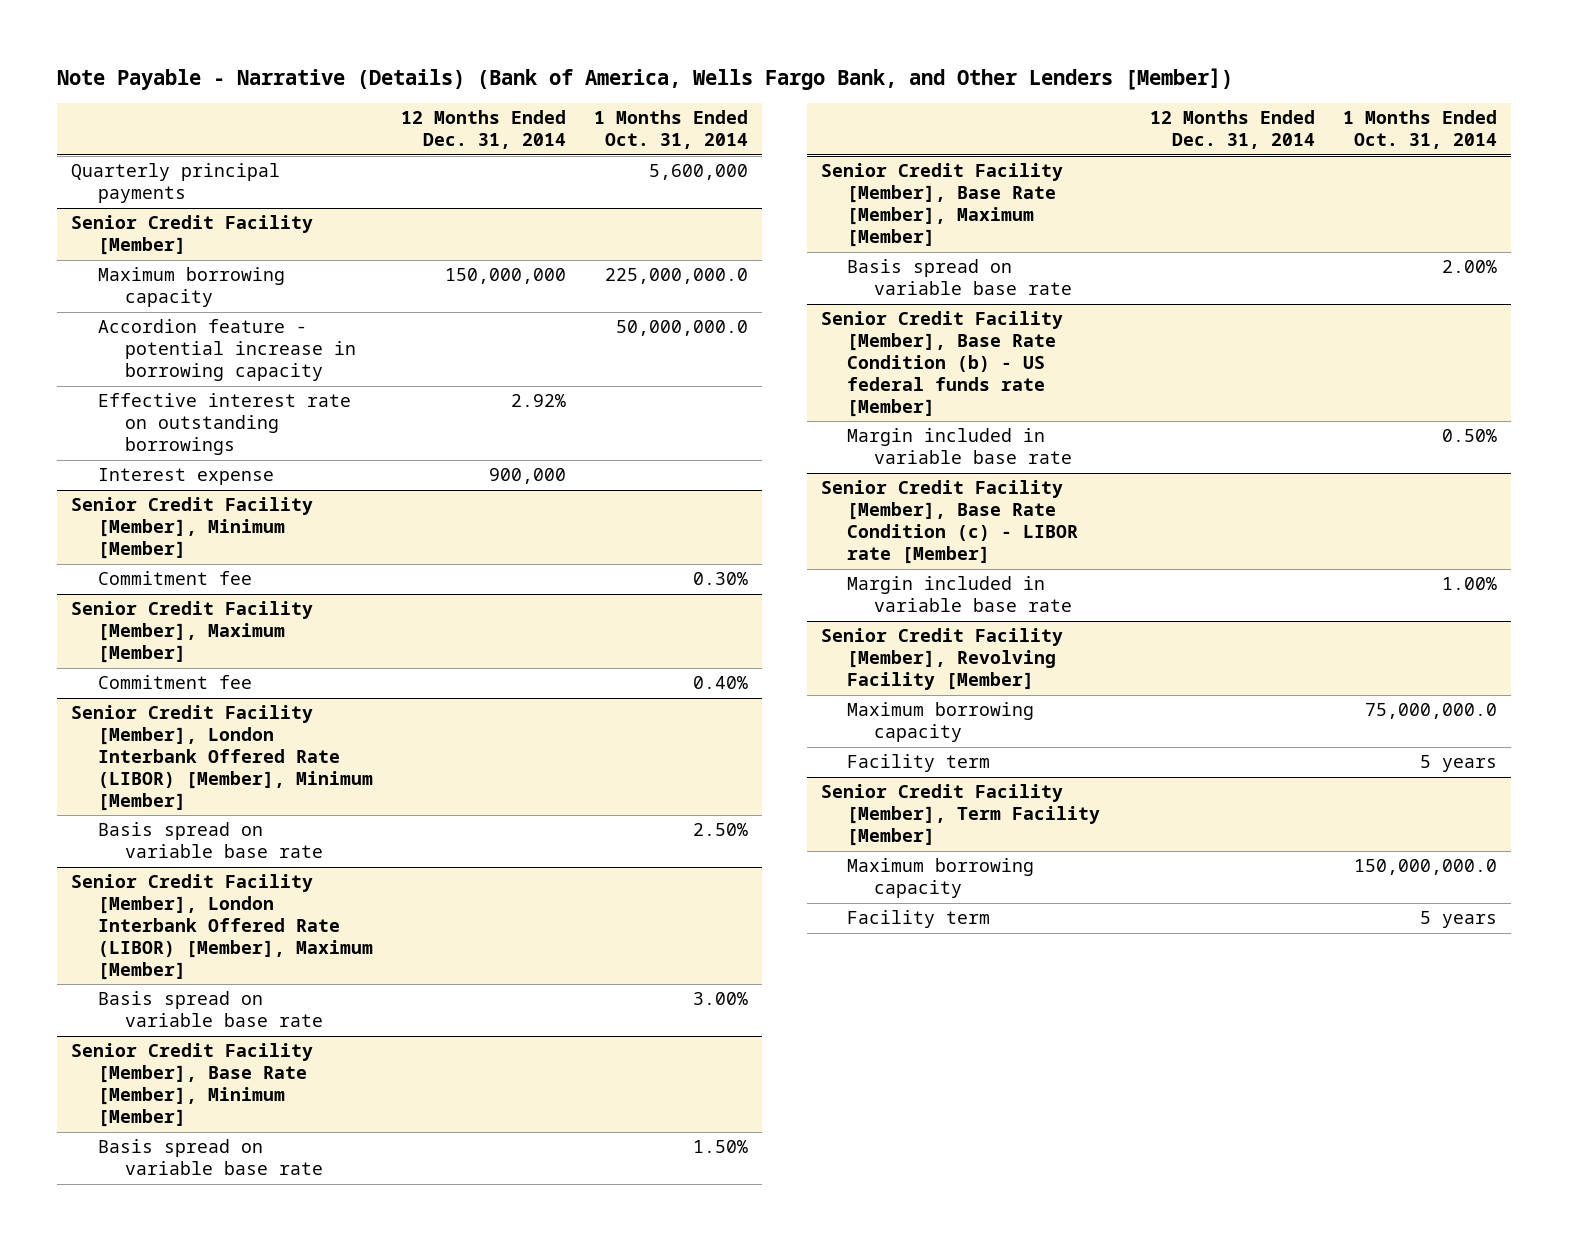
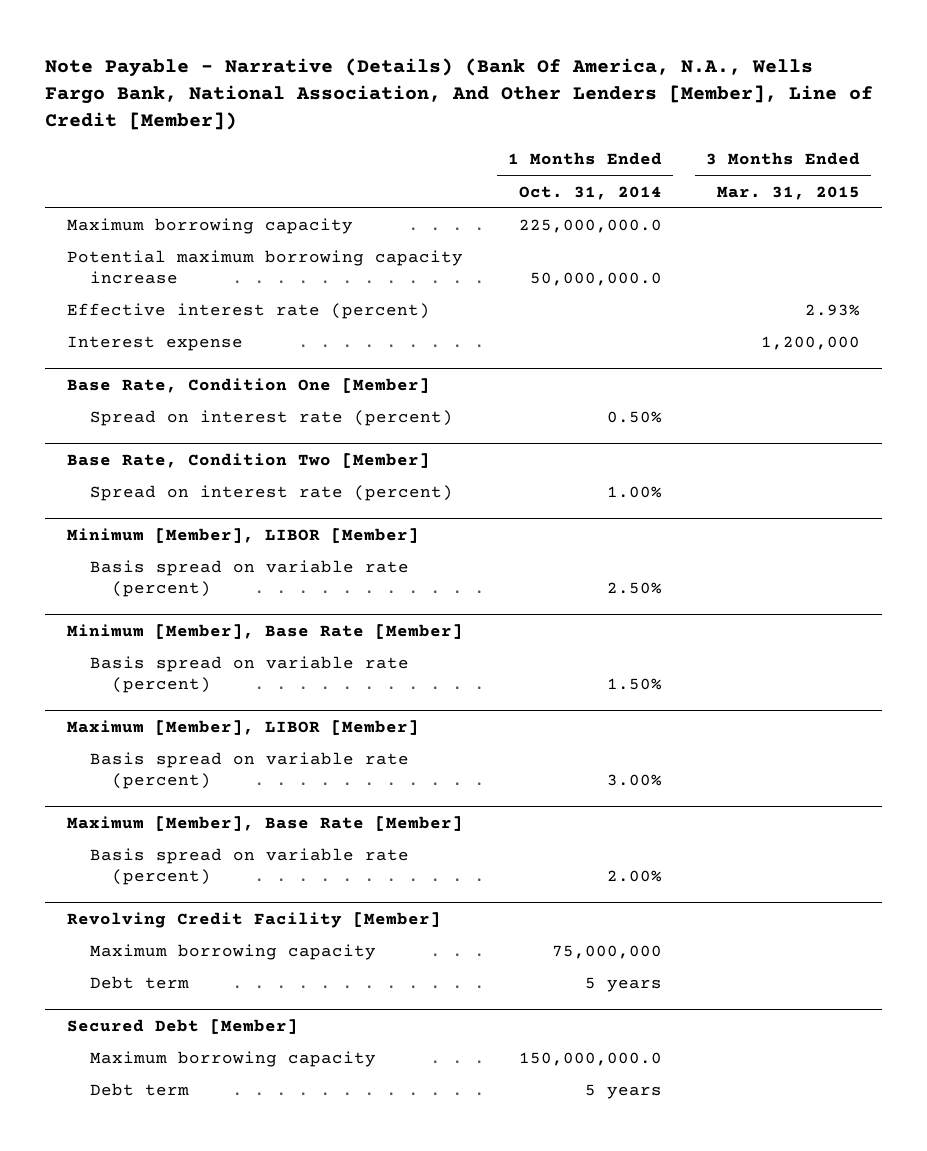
- Note Payable - Narrative (Details) (Bank of America, Wells Fargo Bank, and Other Lenders [Member])
+ Note Payable - Narrative (Details) (Bank Of America, N.A., Wells Fargo Bank, National Association, And Other Lenders [Member], Line of Credit [Member])
- | 12 Months Ended Dec. 31, 2014 | 1 Months Ended Oct. 31, 2014
+ | 1 Months Ended Oct. 31, 2014 | 3 Months Ended Mar. 31, 2015
- Quarterly principal payments | | 5,600,000
- Senior Credit Facility [Member]
- Accordion feature - potential increase in borrowing capacity | | 50,000,000.0
- Effective interest rate on outstanding borrowings | 2.92% |
+ Potential maximum borrowing capacity increase | 50,000,000.0 |
+ Effective interest rate (percent) | | 2.93%
- Senior Credit Facility [Member], Minimum [Member]
- Commitment fee | | 0.30%
- Senior Credit Facility [Member], Maximum [Member]
- Commitment fee | | 0.40%
- Senior Credit Facility [Member], London Interbank Offered Rate (LIBOR) [Member], Minimum [Member]
- Basis spread on variable base rate | | 2.50%
- Senior Credit Facility [Member], London Interbank Offered Rate (LIBOR) [Member], Maximum [Member]
- Basis spread on variable base rate | | 3.00%
- Senior Credit Facility [Member], Base Rate [Member], Minimum [Member]
- Basis spread on variable base rate | | 1.50%
- Senior Credit Facility [Member], Base Rate [Member], Maximum [Member]
- Basis spread on variable base rate | | 2.00%
- Senior Credit Facility [Member], Base Rate Condition (b) - US federal funds rate [Member]
- Margin included in variable base rate | | 0.50%
- Senior Credit Facility [Member], Base Rate Condition (c) - LIBOR rate [Member]
- Margin included in variable base rate | | 1.00%
- Senior Credit Facility [Member], Revolving Facility [Member]
- Maximum borrowing capacity | | 75,000,000.0
- Facility term | | 5 years
- Senior Credit Facility [Member], Term Facility [Member]
+ Base Rate, Condition One [Member]
+ Spread on interest rate (percent) | 0.50% |
+ Base Rate, Condition Two [Member]
+ Spread on interest rate (percent) | 1.00% |
+ Minimum [Member], LIBOR [Member]
+ Basis spread on variable rate (percent) | 2.50% |
+ Minimum [Member], Base Rate [Member]
+ Basis spread on variable rate (percent) | 1.50% |
+ Maximum [Member], LIBOR [Member]
+ Basis spread on variable rate (percent) | 3.00% |
+ Maximum [Member], Base Rate [Member]
+ Basis spread on variable rate (percent) | 2.00% |
+ Revolving Credit Facility [Member]
+ Maximum borrowing capacity | 75,000,000 |
+ Debt term | 5 years |
+ Secured Debt [Member]
- Facility term | | 5 years
+ Debt term | 5 years |

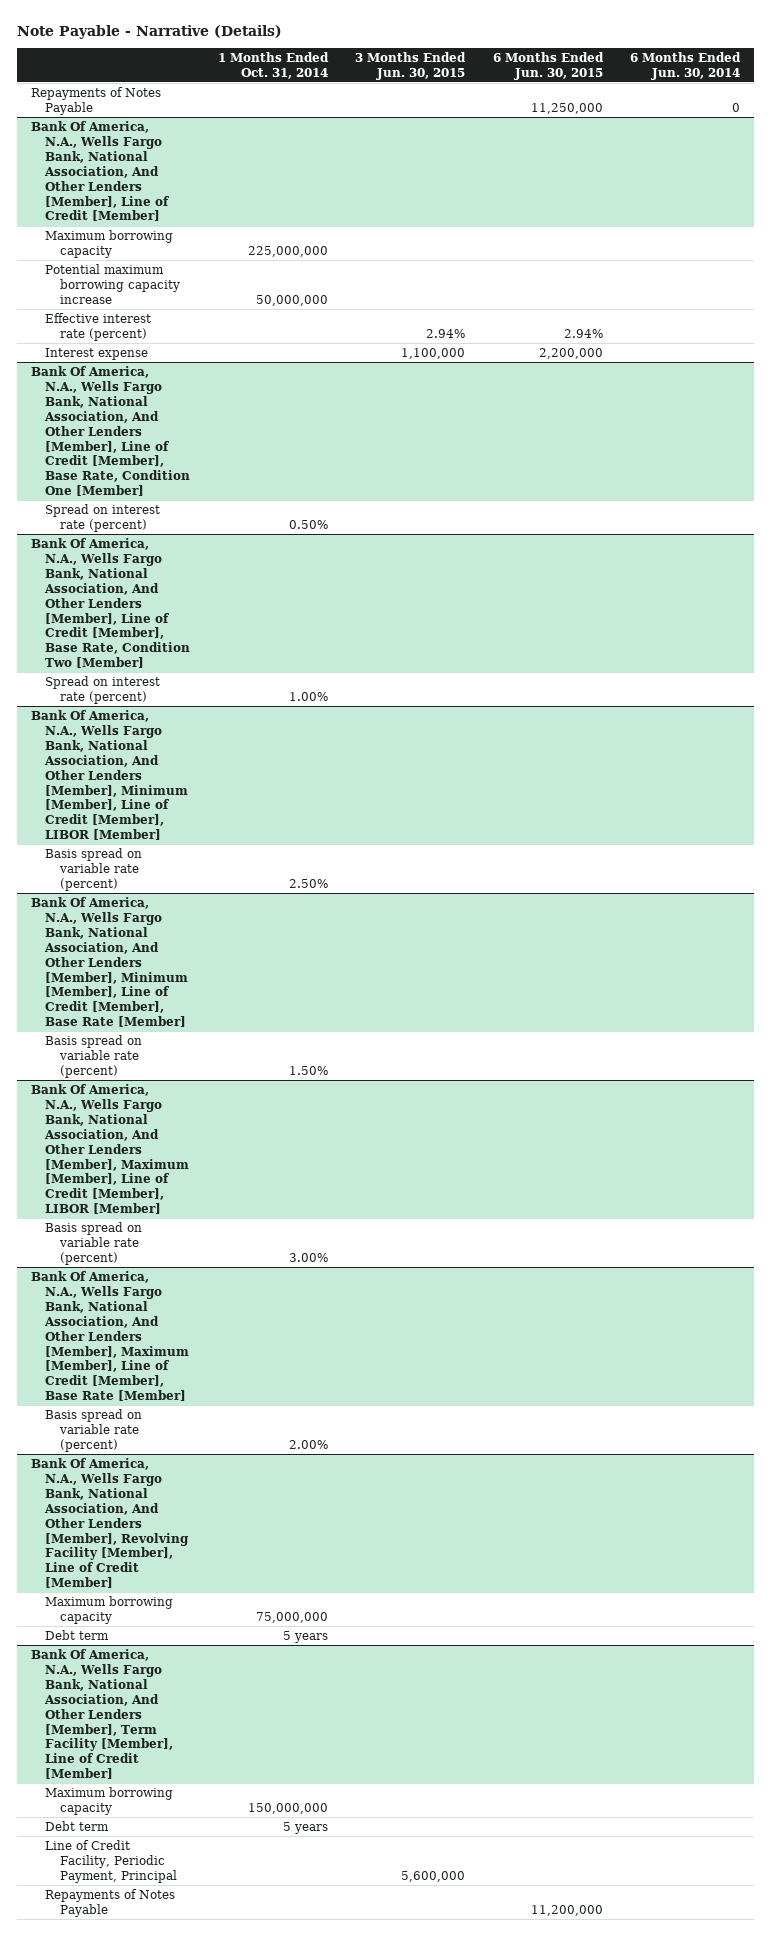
- Note Payable - Narrative (Details) (Bank Of America, N.A., Wells Fargo Bank, National Association, And Other Lenders [Member], Line of Credit [Member])
+ Note Payable - Narrative (Details)
- | 1 Months Ended Oct. 31, 2014 | 3 Months Ended Mar. 31, 2015
+ | 1 Months Ended Oct. 31, 2014 | 3 Months Ended Jun. 30, 2015 | 6 Months Ended Jun. 30, 2015 | 6 Months Ended Jun. 30, 2014
- Maximum borrowing capacity | 225,000,000.0 |
- Potential maximum borrowing capacity increase | 50,000,000.0 |
+ Repayments of Notes Payable | | | 11,250,000 | 0
+ Bank Of America, N.A., Wells Fargo Bank, National Association, And Other Lenders [Member], Line of Credit [Member]
+ Maximum borrowing capacity | 225,000,000 | | |
+ Potential maximum borrowing capacity increase | 50,000,000 | | |
- Base Rate, Condition One [Member]
+ Bank Of America, N.A., Wells Fargo Bank, National Association, And Other Lenders [Member], Line of Credit [Member], Base Rate, Condition One [Member]
- Base Rate, Condition Two [Member]
+ Bank Of America, N.A., Wells Fargo Bank, National Association, And Other Lenders [Member], Line of Credit [Member], Base Rate, Condition Two [Member]
- Minimum [Member], LIBOR [Member]
+ Bank Of America, N.A., Wells Fargo Bank, National Association, And Other Lenders [Member], Minimum [Member], Line of Credit [Member], LIBOR [Member]
- Minimum [Member], Base Rate [Member]
+ Bank Of America, N.A., Wells Fargo Bank, National Association, And Other Lenders [Member], Minimum [Member], Line of Credit [Member], Base Rate [Member]
- Maximum [Member], LIBOR [Member]
+ Bank Of America, N.A., Wells Fargo Bank, National Association, And Other Lenders [Member], Maximum [Member], Line of Credit [Member], LIBOR [Member]
- Maximum [Member], Base Rate [Member]
+ Bank Of America, N.A., Wells Fargo Bank, National Association, And Other Lenders [Member], Maximum [Member], Line of Credit [Member], Base Rate [Member]
- Revolving Credit Facility [Member]
+ Bank Of America, N.A., Wells Fargo Bank, National Association, And Other Lenders [Member], Revolving Facility [Member], Line of Credit [Member]
- Secured Debt [Member]
- Maximum borrowing capacity | 150,000,000.0 |
+ Bank Of America, N.A., Wells Fargo Bank, National Association, And Other Lenders [Member], Term Facility [Member], Line of Credit [Member]
+ Maximum borrowing capacity | 150,000,000 | | |
+ Line of Credit Facility, Periodic Payment, Principal | | 5,600,000 | |
+ Repayments of Notes Payable | | | 11,200,000 |

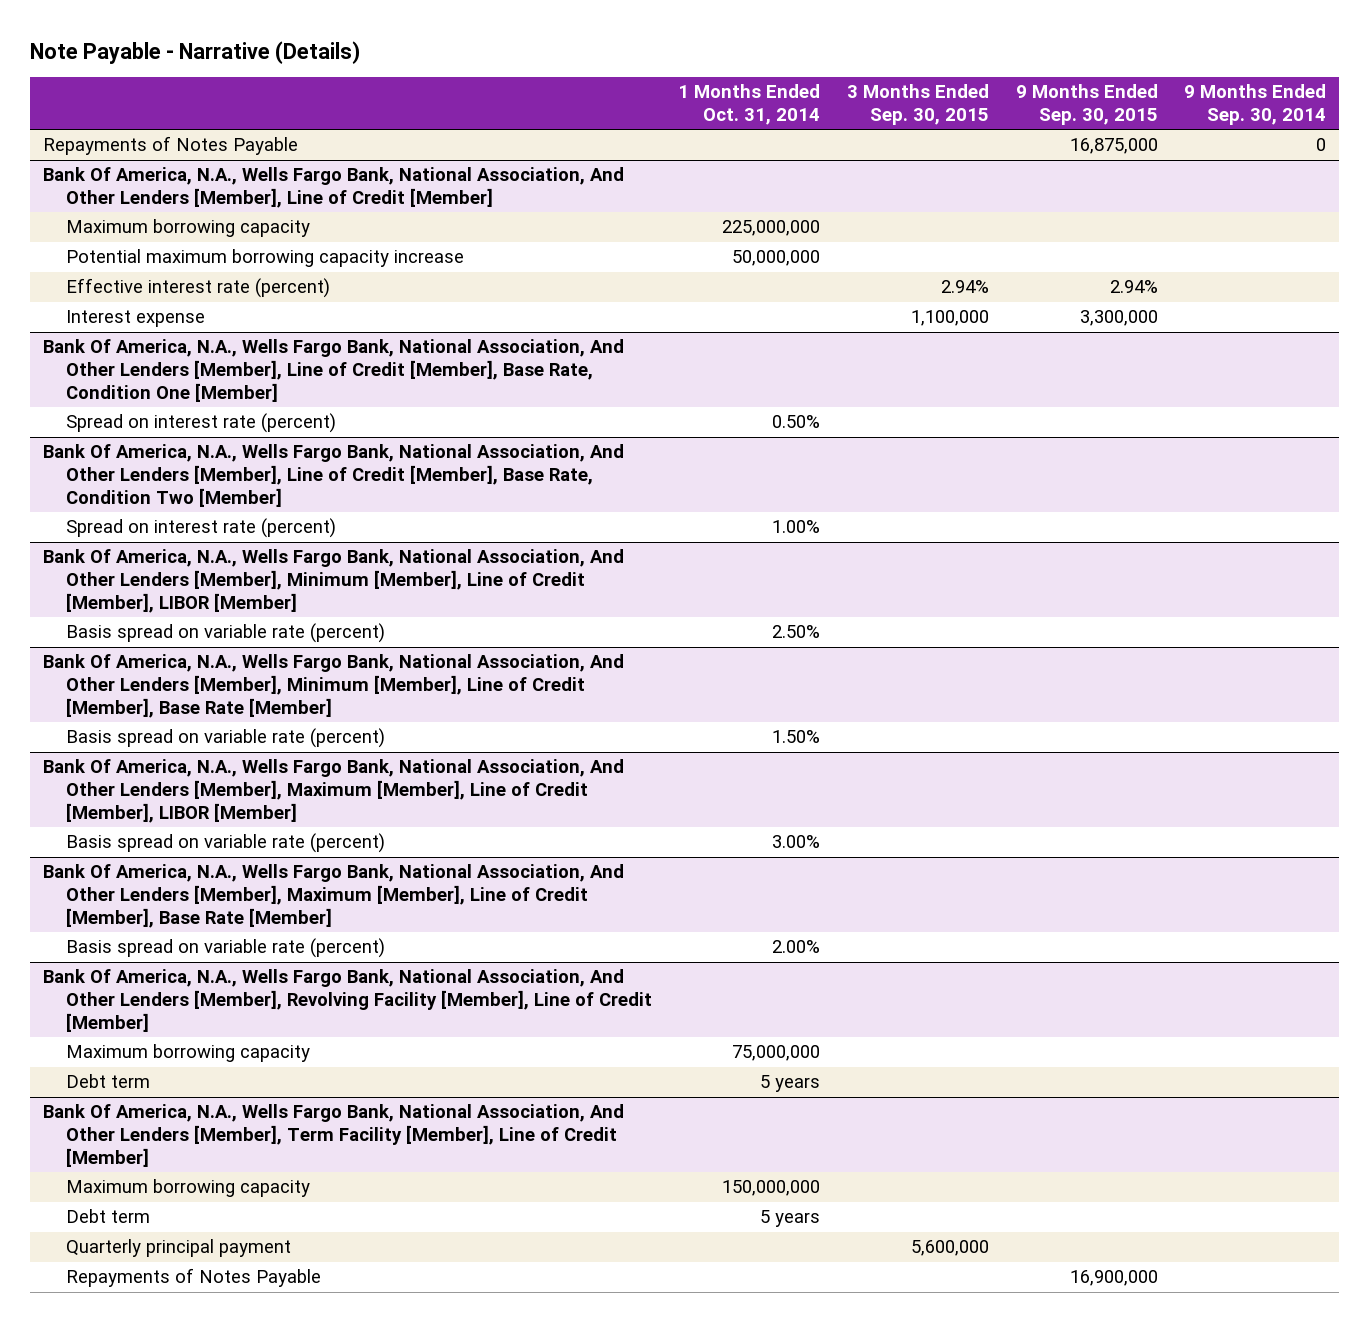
- | 1 Months Ended Oct. 31, 2014 | 3 Months Ended Jun. 30, 2015 | 6 Months Ended Jun. 30, 2015 | 6 Months Ended Jun. 30, 2014
+ | 1 Months Ended Oct. 31, 2014 | 3 Months Ended Sep. 30, 2015 | 9 Months Ended Sep. 30, 2015 | 9 Months Ended Sep. 30, 2014
@ Bank Of America, N.A., Wells Fargo Bank, National Association, And Other Lenders [Member], Term Facility [Member], Line of Credit [Member]
- Line of Credit Facility, Periodic Payment, Principal | | 5,600,000 | |
+ Quarterly principal payment | | 5,600,000 | |

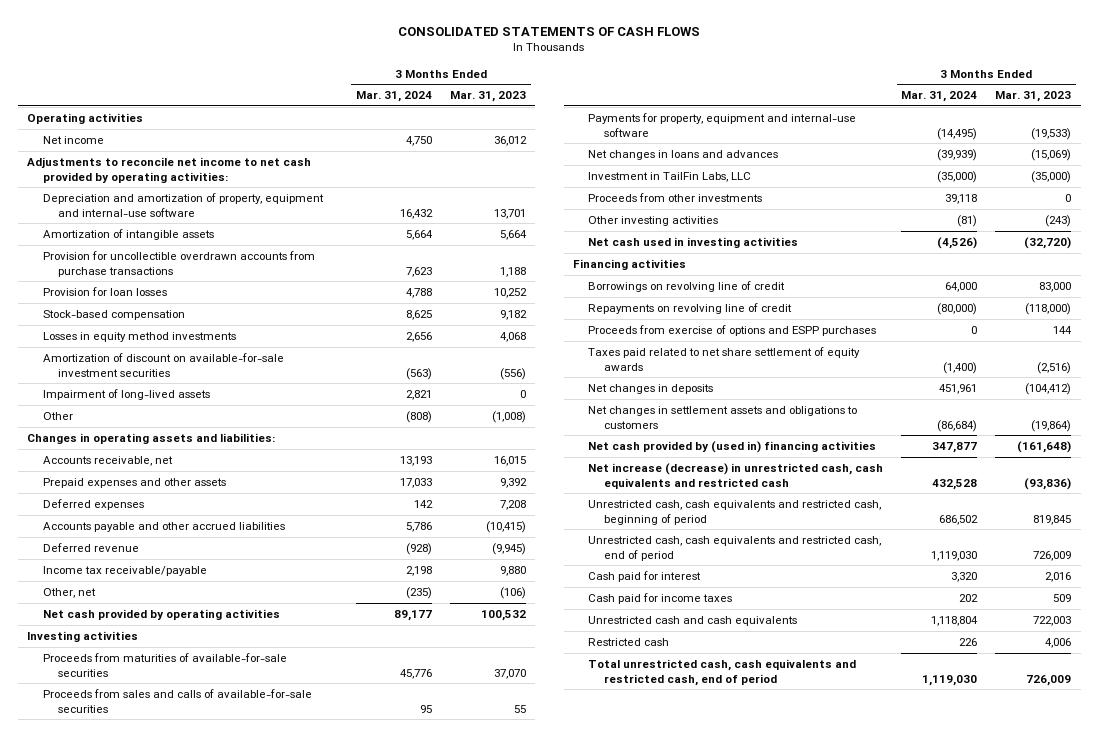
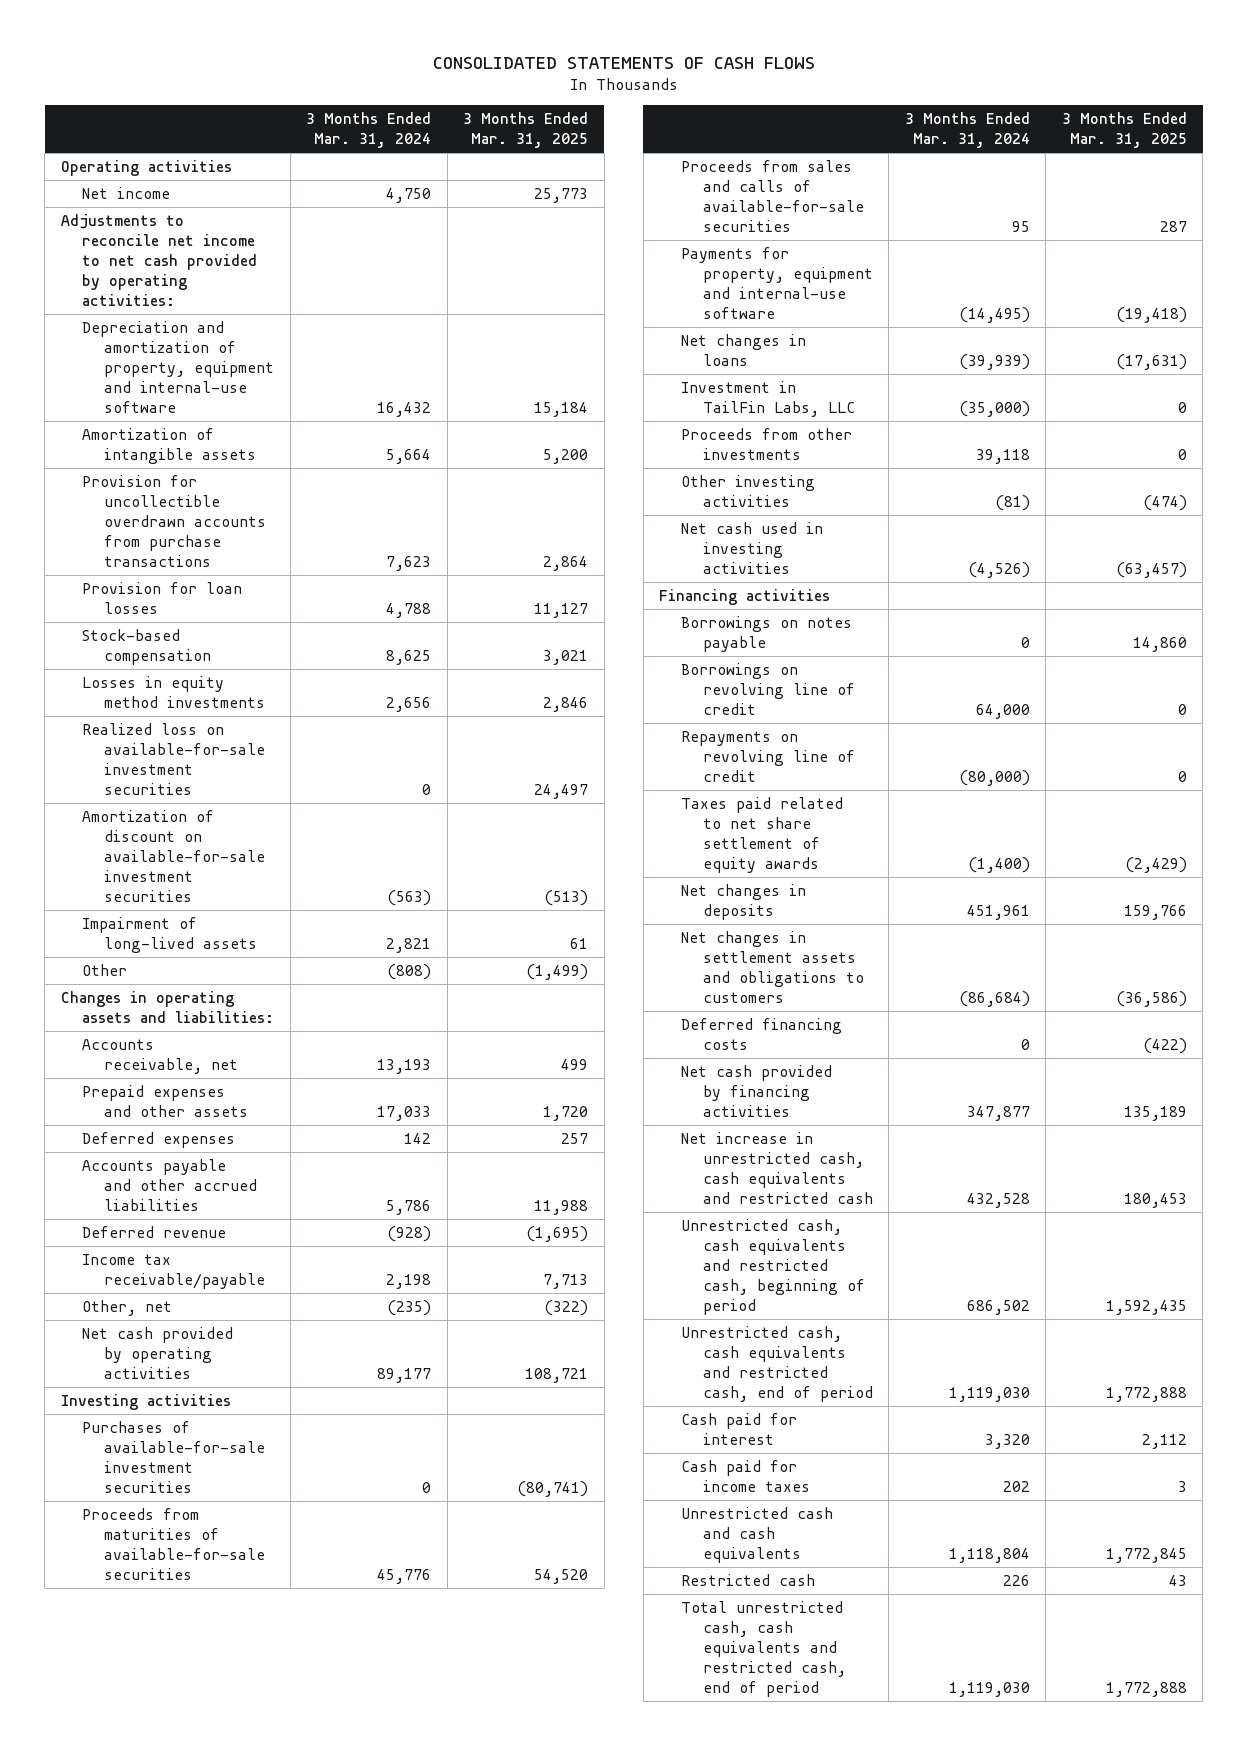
- | 3 Months Ended Mar. 31, 2024 | 3 Months Ended Mar. 31, 2023
+ | 3 Months Ended Mar. 31, 2024 | 3 Months Ended Mar. 31, 2025
+ Realized loss on available-for-sale investment securities | 0 | 24,497
+ Purchases of available-for-sale investment securities | 0 | (80,741)
- Net changes in loans and advances | (39,939) | (15,069)
+ Net changes in loans | (39,939) | (17,631)
+ Borrowings on notes payable | 0 | 14,860
- Proceeds from exercise of options and ESPP purchases | 0 | 144
- Net cash provided by (used in) financing activities | 347,877 | (161,648)
- Net increase (decrease) in unrestricted cash, cash equivalents and restricted cash | 432,528 | (93,836)
+ Deferred financing costs | 0 | (422)
+ Net cash provided by financing activities | 347,877 | 135,189
+ Net increase in unrestricted cash, cash equivalents and restricted cash | 432,528 | 180,453

